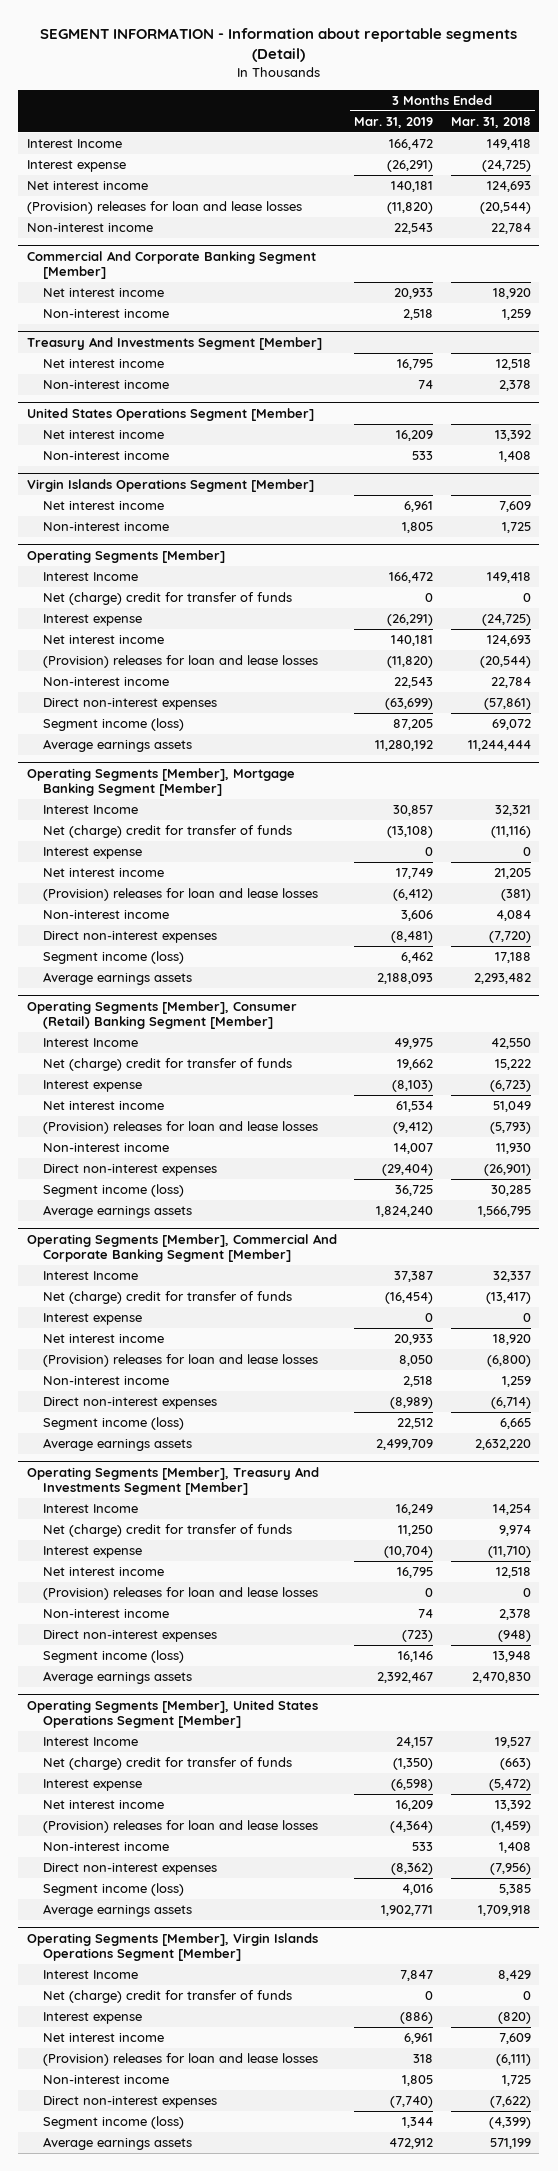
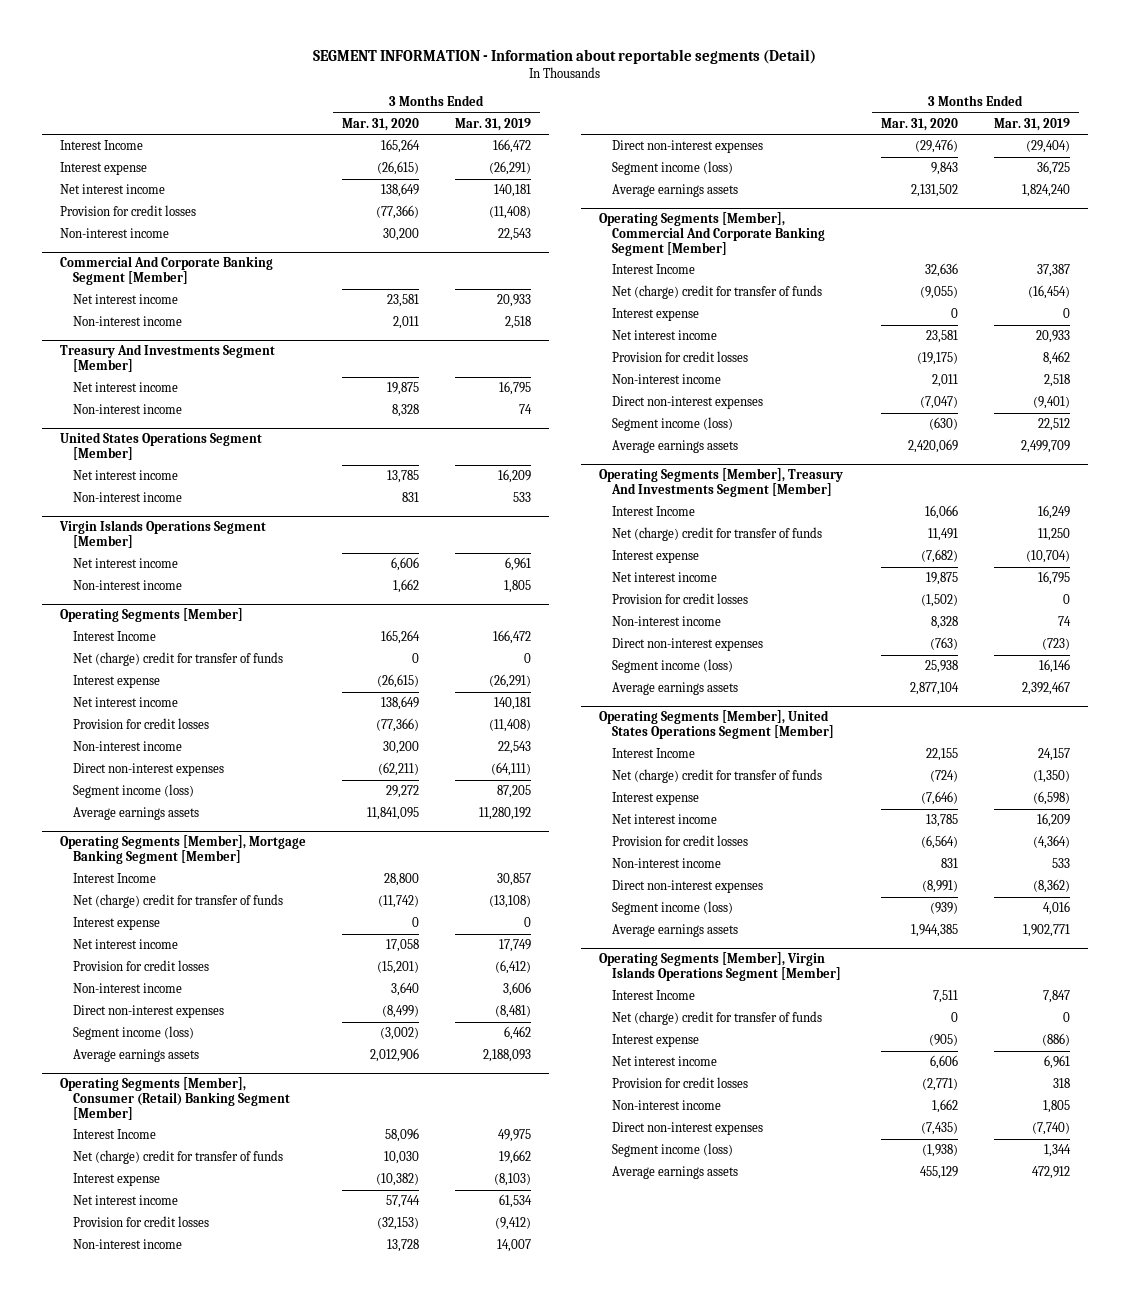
- | 3 Months Ended Mar. 31, 2019 | 3 Months Ended Mar. 31, 2018
+ | 3 Months Ended Mar. 31, 2020 | 3 Months Ended Mar. 31, 2019
- (Provision) releases for loan and lease losses | (11,820) | (20,544)
+ Provision for credit losses | (77,366) | (11,408)
@ Operating Segments [Member]
- (Provision) releases for loan and lease losses | (11,820) | (20,544)
+ Provision for credit losses | (77,366) | (11,408)
- Direct non-interest expenses | (63,699) | (57,861)
+ Direct non-interest expenses | (62,211) | (64,111)
@ Operating Segments [Member], Mortgage Banking Segment [Member]
- (Provision) releases for loan and lease losses | (6,412) | (381)
+ Provision for credit losses | (15,201) | (6,412)
@ Operating Segments [Member], Consumer (Retail) Banking Segment [Member]
- (Provision) releases for loan and lease losses | (9,412) | (5,793)
+ Provision for credit losses | (32,153) | (9,412)
@ Operating Segments [Member], Commercial And Corporate Banking Segment [Member]
- (Provision) releases for loan and lease losses | 8,050 | (6,800)
+ Provision for credit losses | (19,175) | 8,462
- Direct non-interest expenses | (8,989) | (6,714)
+ Direct non-interest expenses | (7,047) | (9,401)
@ Operating Segments [Member], Treasury And Investments Segment [Member]
- (Provision) releases for loan and lease losses | 0 | 0
+ Provision for credit losses | (1,502) | 0
@ Operating Segments [Member], United States Operations Segment [Member]
- (Provision) releases for loan and lease losses | (4,364) | (1,459)
+ Provision for credit losses | (6,564) | (4,364)
@ Operating Segments [Member], Virgin Islands Operations Segment [Member]
- (Provision) releases for loan and lease losses | 318 | (6,111)
+ Provision for credit losses | (2,771) | 318

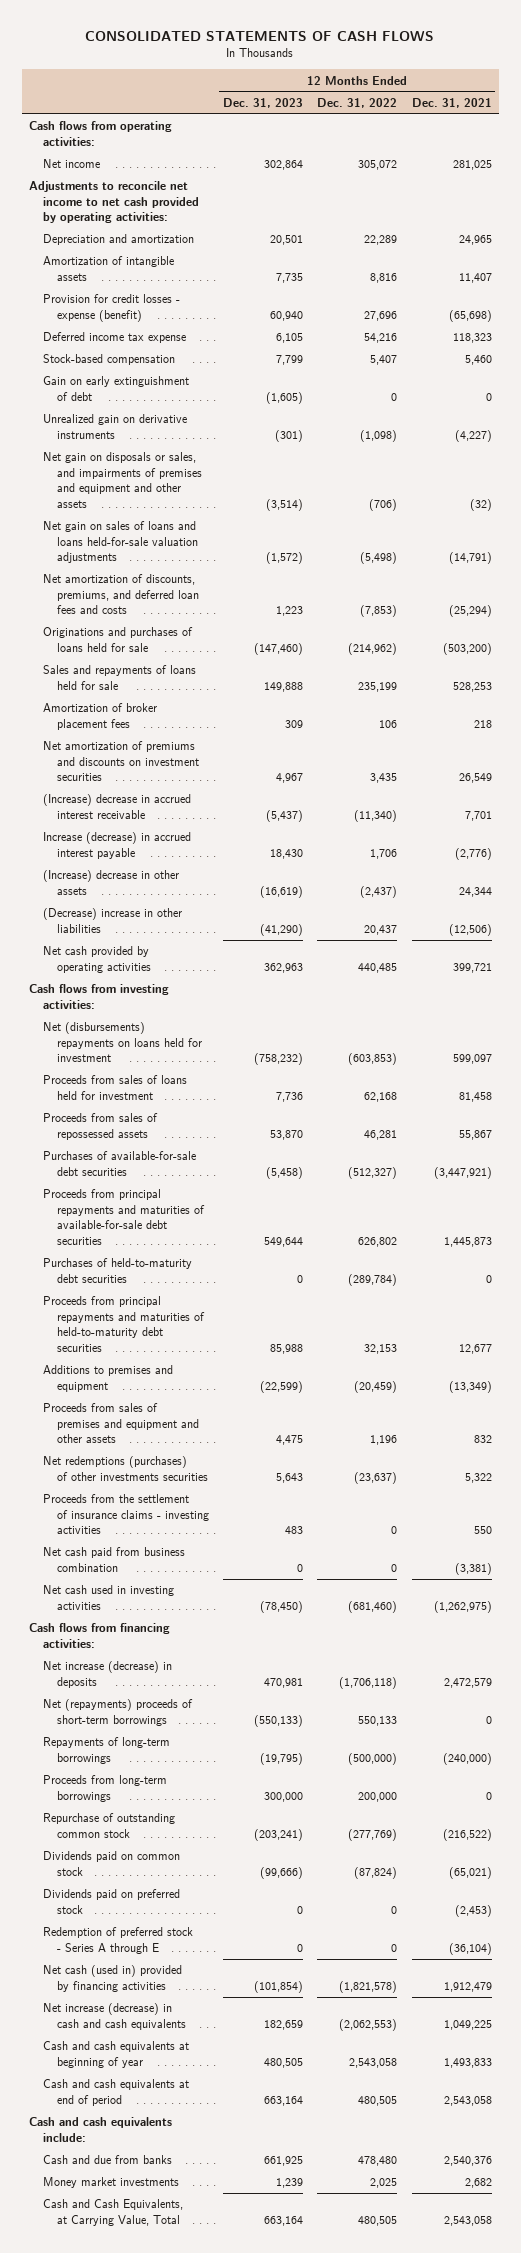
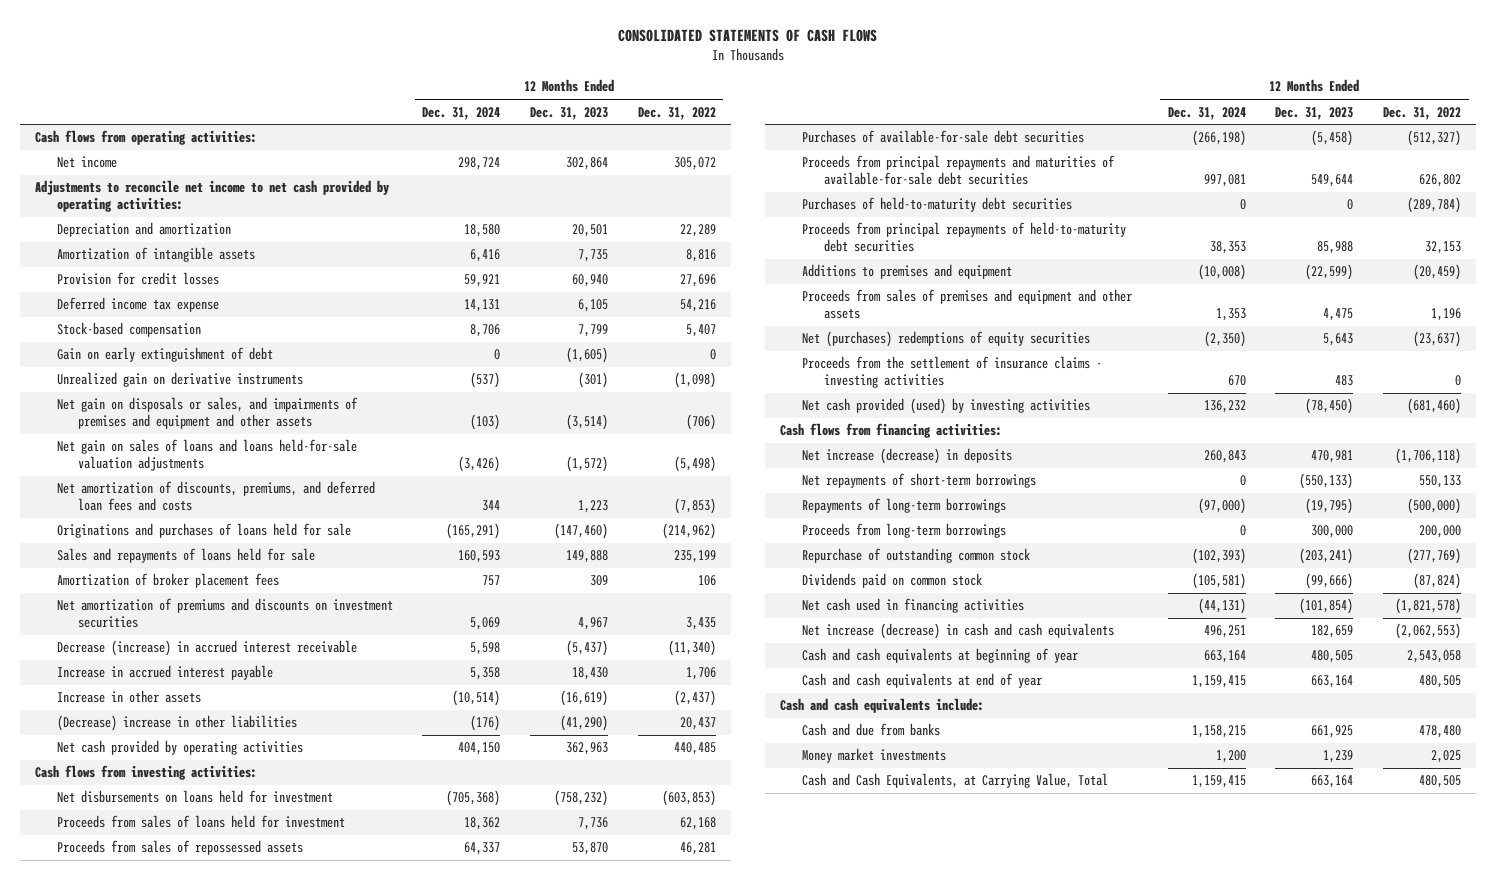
- | 12 Months Ended Dec. 31, 2023 | 12 Months Ended Dec. 31, 2022 | 12 Months Ended Dec. 31, 2021
+ | 12 Months Ended Dec. 31, 2024 | 12 Months Ended Dec. 31, 2023 | 12 Months Ended Dec. 31, 2022
- Provision for credit losses - expense (benefit) | 60,940 | 27,696 | (65,698)
+ Provision for credit losses | 59,921 | 60,940 | 27,696
- (Increase) decrease in accrued interest receivable | (5,437) | (11,340) | 7,701
- Increase (decrease) in accrued interest payable | 18,430 | 1,706 | (2,776)
- (Increase) decrease in other assets | (16,619) | (2,437) | 24,344
+ Decrease (increase) in accrued interest receivable | 5,598 | (5,437) | (11,340)
+ Increase in accrued interest payable | 5,358 | 18,430 | 1,706
+ Increase in other assets | (10,514) | (16,619) | (2,437)
- Net (disbursements) repayments on loans held for investment | (758,232) | (603,853) | 599,097
+ Net disbursements on loans held for investment | (705,368) | (758,232) | (603,853)
- Proceeds from principal repayments and maturities of held-to-maturity debt securities | 85,988 | 32,153 | 12,677
+ Proceeds from principal repayments of held-to-maturity debt securities | 38,353 | 85,988 | 32,153
- Net redemptions (purchases) of other investments securities | 5,643 | (23,637) | 5,322
+ Net (purchases) redemptions of equity securities | (2,350) | 5,643 | (23,637)
- Net cash paid from business combination | 0 | 0 | (3,381)
- Net cash used in investing activities | (78,450) | (681,460) | (1,262,975)
+ Net cash provided (used) by investing activities | 136,232 | (78,450) | (681,460)
- Net (repayments) proceeds of short-term borrowings | (550,133) | 550,133 | 0
+ Net repayments of short-term borrowings | 0 | (550,133) | 550,133
- Dividends paid on preferred stock | 0 | 0 | (2,453)
- Redemption of preferred stock - Series A through E | 0 | 0 | (36,104)
- Net cash (used in) provided by financing activities | (101,854) | (1,821,578) | 1,912,479
+ Net cash used in financing activities | (44,131) | (101,854) | (1,821,578)
- Cash and cash equivalents at end of period | 663,164 | 480,505 | 2,543,058
+ Cash and cash equivalents at end of year | 1,159,415 | 663,164 | 480,505

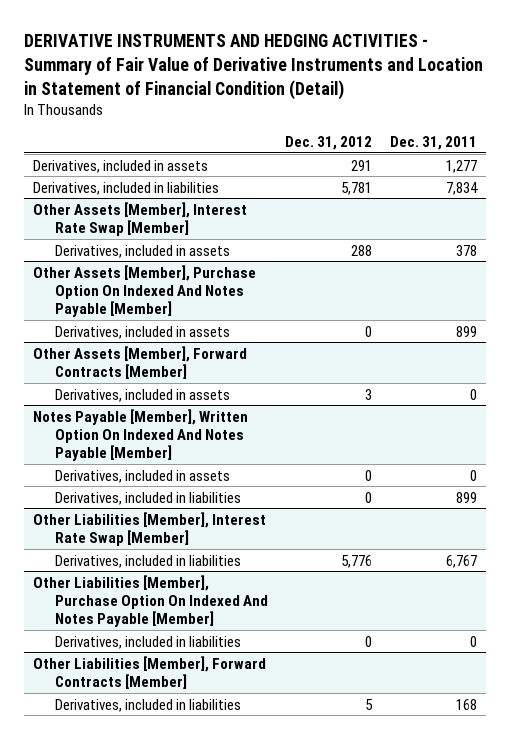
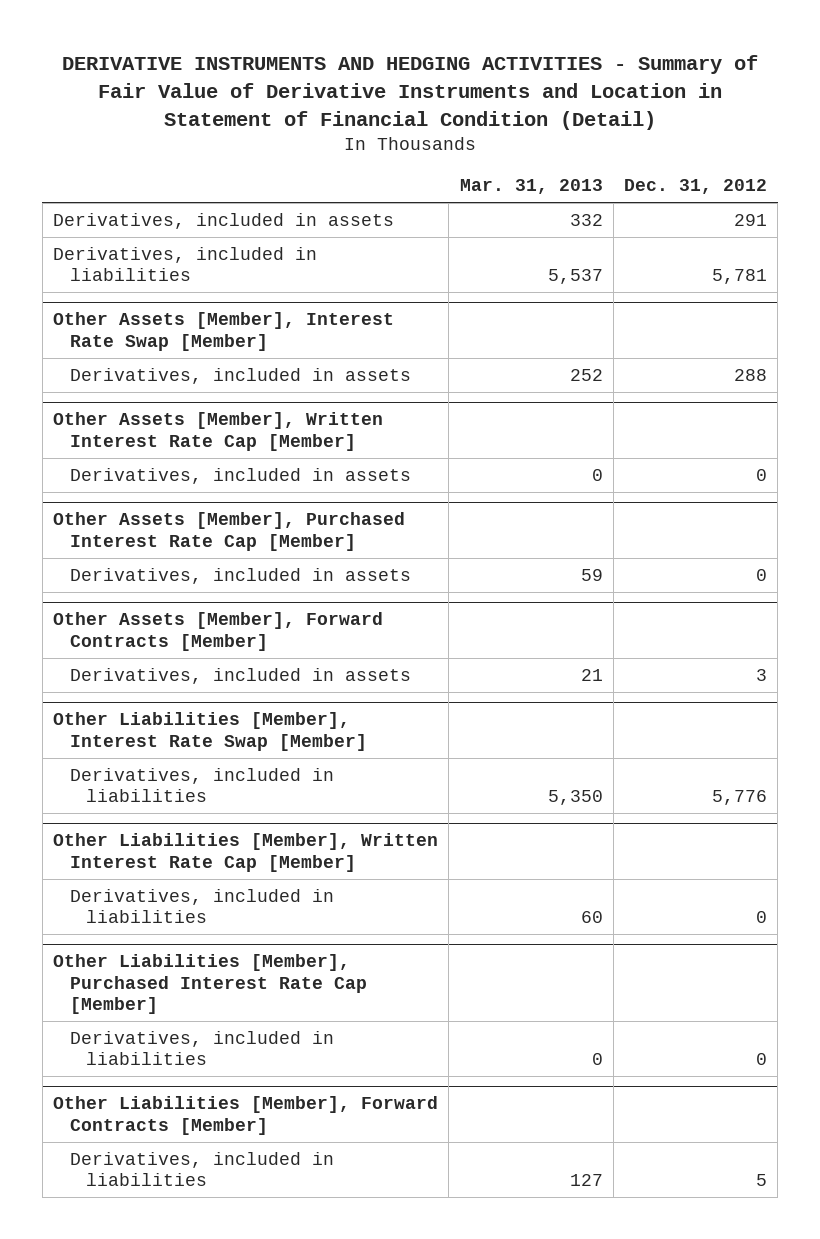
- | Dec. 31, 2012 | Dec. 31, 2011
+ | Mar. 31, 2013 | Dec. 31, 2012
- Other Assets [Member], Purchase Option On Indexed And Notes Payable [Member]
+ Other Assets [Member], Written Interest Rate Cap [Member]
+ Other Assets [Member], Purchased Interest Rate Cap [Member]
+ Derivatives, included in assets | 59 | 0
- Notes Payable [Member], Written Option On Indexed And Notes Payable [Member]
- Derivatives, included in assets | 0 | 0
- Derivatives, included in liabilities | 0 | 899
- Other Liabilities [Member], Purchase Option On Indexed And Notes Payable [Member]
+ Other Liabilities [Member], Written Interest Rate Cap [Member]
+ Other Liabilities [Member], Purchased Interest Rate Cap [Member]
+ Derivatives, included in liabilities | 0 | 0

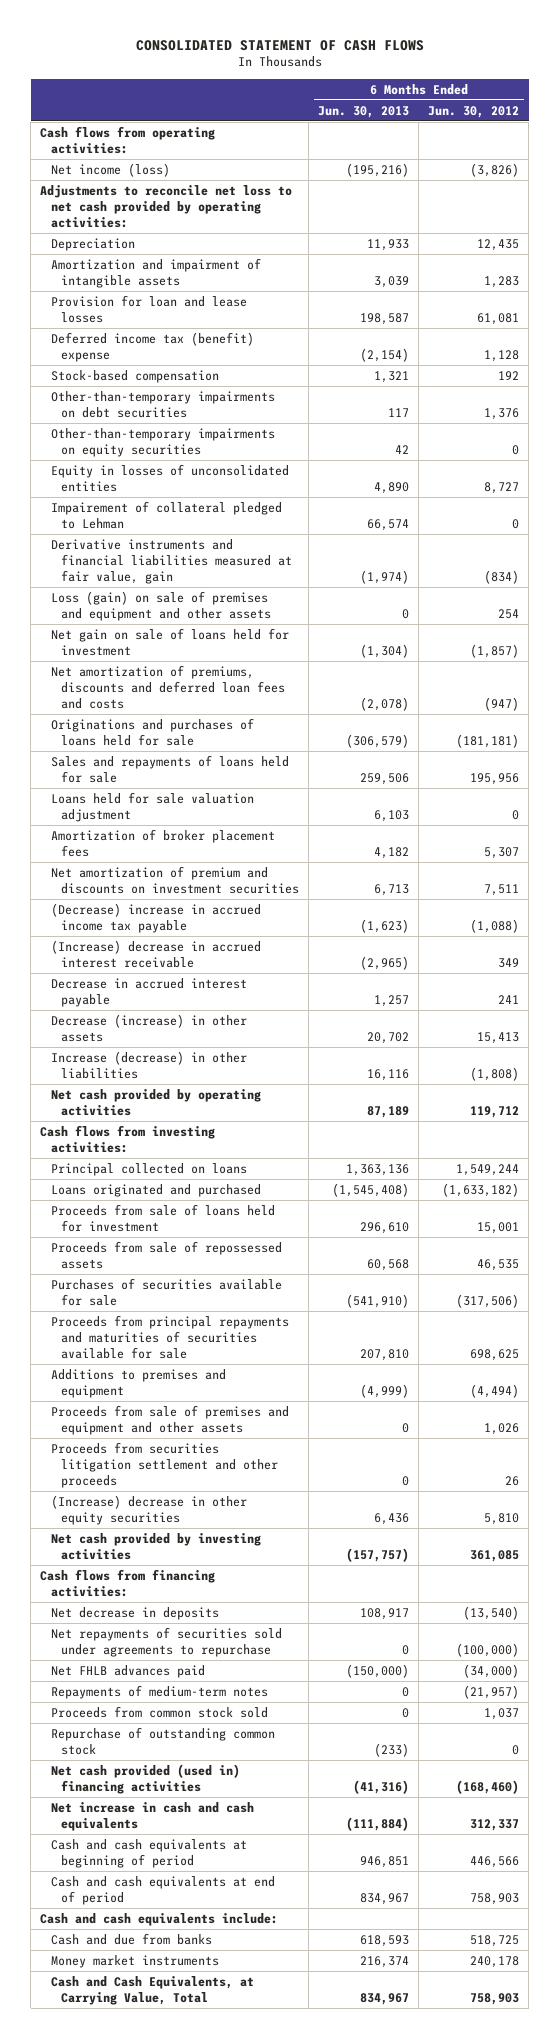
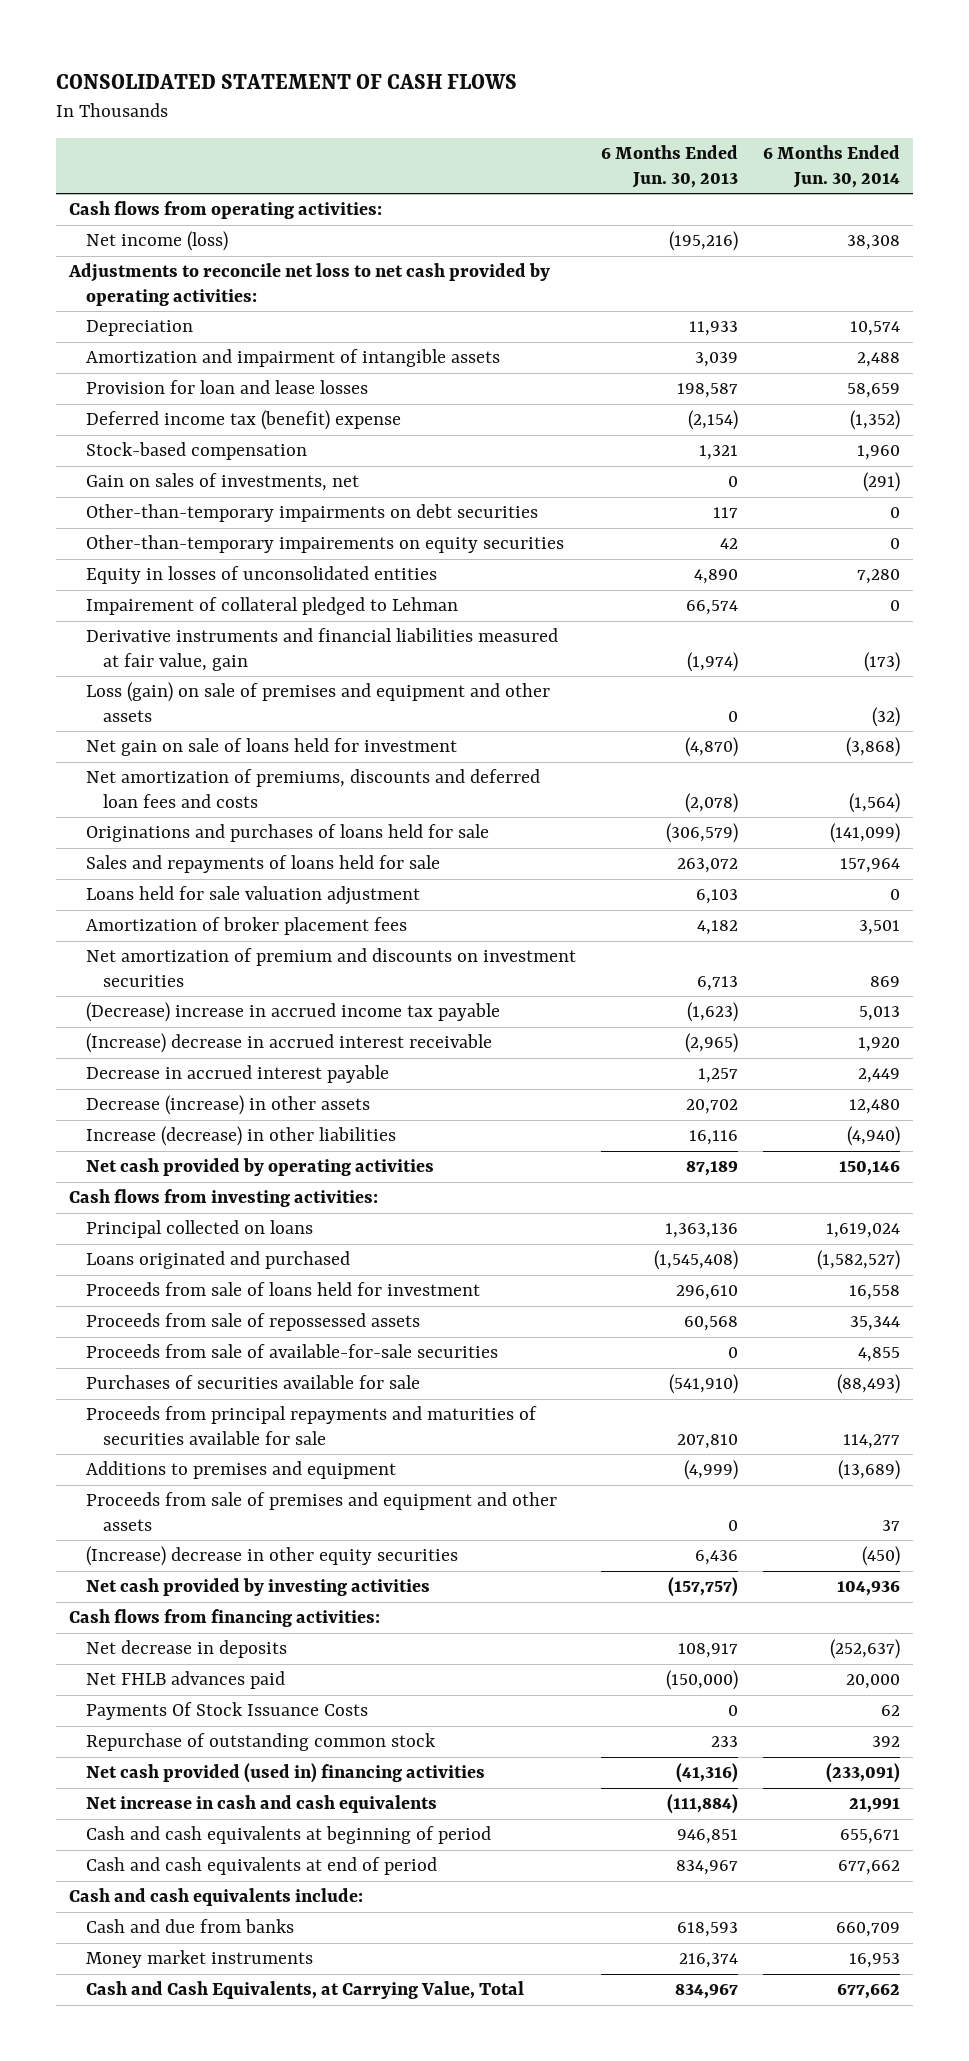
- | 6 Months Ended Jun. 30, 2013 | 6 Months Ended Jun. 30, 2012
+ | 6 Months Ended Jun. 30, 2013 | 6 Months Ended Jun. 30, 2014
+ Gain on sales of investments, net | 0 | (291)
- Other-than-temporary impairments on equity securities | 42 | 0
+ Other-than-temporary impairements on equity securities | 42 | 0
- Net gain on sale of loans held for investment | (1,304) | (1,857)
+ Net gain on sale of loans held for investment | (4,870) | (3,868)
- Sales and repayments of loans held for sale | 259,506 | 195,956
+ Sales and repayments of loans held for sale | 263,072 | 157,964
+ Proceeds from sale of available-for-sale securities | 0 | 4,855
- Proceeds from securities litigation settlement and other proceeds | 0 | 26
- Net repayments of securities sold under agreements to repurchase | 0 | (100,000)
- Repayments of medium-term notes | 0 | (21,957)
- Proceeds from common stock sold | 0 | 1,037
- Repurchase of outstanding common stock | (233) | 0
+ Payments Of Stock Issuance Costs | 0 | 62
+ Repurchase of outstanding common stock | 233 | 392

